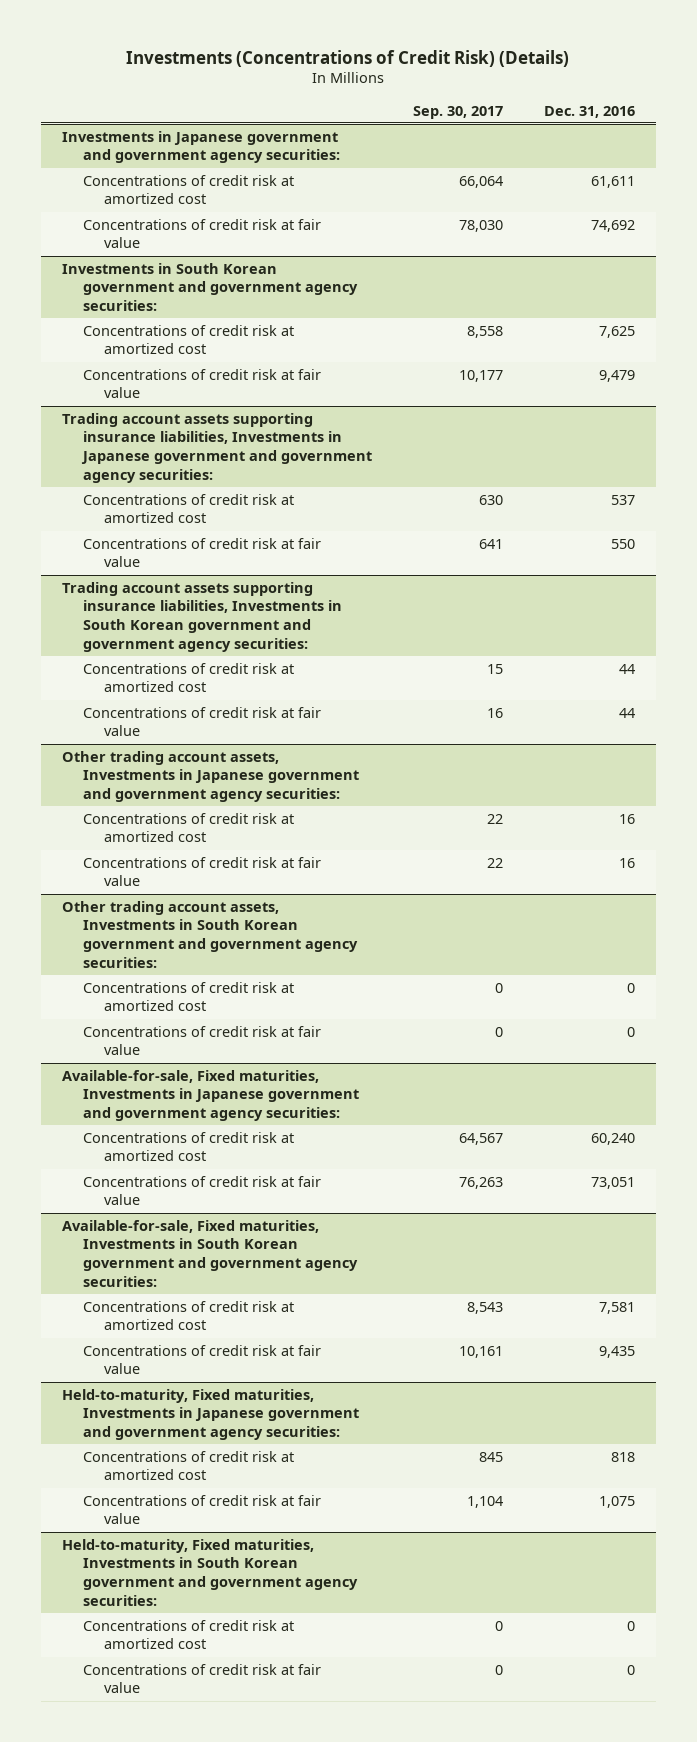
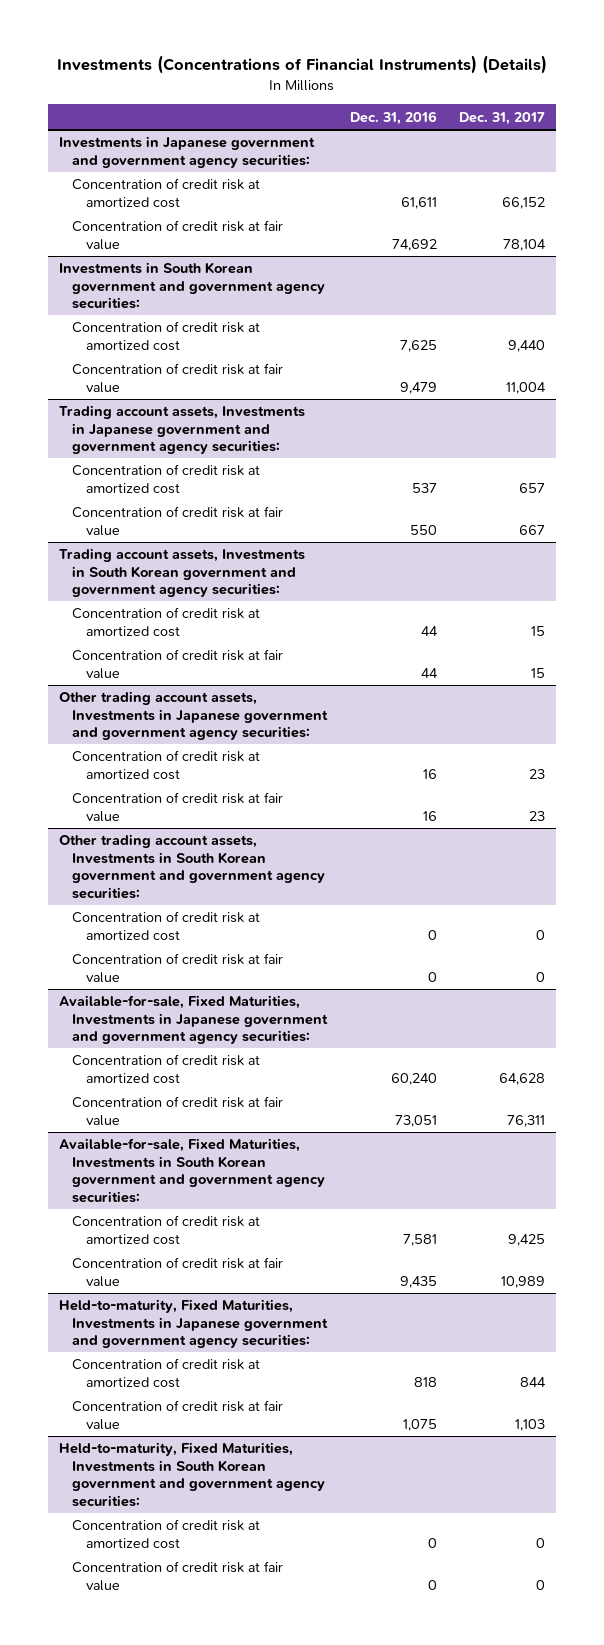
- Investments (Concentrations of Credit Risk) (Details)
+ Investments (Concentrations of Financial Instruments) (Details)
- | Sep. 30, 2017 | Dec. 31, 2016
+ | Dec. 31, 2016 | Dec. 31, 2017
@ Investments in Japanese government and government agency securities:
- Concentrations of credit risk at amortized cost | 66,064 | 61,611
- Concentrations of credit risk at fair value | 78,030 | 74,692
+ Concentration of credit risk at amortized cost | 61,611 | 66,152
+ Concentration of credit risk at fair value | 74,692 | 78,104
@ Investments in South Korean government and government agency securities:
- Concentrations of credit risk at amortized cost | 8,558 | 7,625
- Concentrations of credit risk at fair value | 10,177 | 9,479
- Trading account assets supporting insurance liabilities, Investments in Japanese government and government agency securities:
- Concentrations of credit risk at amortized cost | 630 | 537
- Concentrations of credit risk at fair value | 641 | 550
- Trading account assets supporting insurance liabilities, Investments in South Korean government and government agency securities:
- Concentrations of credit risk at amortized cost | 15 | 44
- Concentrations of credit risk at fair value | 16 | 44
@ Investments in South Korean government and government agency securities:
+ Concentration of credit risk at amortized cost | 7,625 | 9,440
+ Concentration of credit risk at fair value | 9,479 | 11,004
+ Trading account assets, Investments in Japanese government and government agency securities:
+ Concentration of credit risk at amortized cost | 537 | 657
+ Concentration of credit risk at fair value | 550 | 667
+ Trading account assets, Investments in South Korean government and government agency securities:
+ Concentration of credit risk at amortized cost | 44 | 15
+ Concentration of credit risk at fair value | 44 | 15
@ Other trading account assets, Investments in Japanese government and government agency securities:
- Concentrations of credit risk at amortized cost | 22 | 16
- Concentrations of credit risk at fair value | 22 | 16
+ Concentration of credit risk at amortized cost | 16 | 23
+ Concentration of credit risk at fair value | 16 | 23
@ Other trading account assets, Investments in South Korean government and government agency securities:
- Concentrations of credit risk at amortized cost | 0 | 0
- Concentrations of credit risk at fair value | 0 | 0
- Available-for-sale, Fixed maturities, Investments in Japanese government and government agency securities:
- Concentrations of credit risk at amortized cost | 64,567 | 60,240
- Concentrations of credit risk at fair value | 76,263 | 73,051
- Available-for-sale, Fixed maturities, Investments in South Korean government and government agency securities:
- Concentrations of credit risk at amortized cost | 8,543 | 7,581
- Concentrations of credit risk at fair value | 10,161 | 9,435
- Held-to-maturity, Fixed maturities, Investments in Japanese government and government agency securities:
- Concentrations of credit risk at amortized cost | 845 | 818
- Concentrations of credit risk at fair value | 1,104 | 1,075
- Held-to-maturity, Fixed maturities, Investments in South Korean government and government agency securities:
- Concentrations of credit risk at amortized cost | 0 | 0
- Concentrations of credit risk at fair value | 0 | 0
@ Other trading account assets, Investments in South Korean government and government agency securities:
+ Concentration of credit risk at amortized cost | 0 | 0
+ Concentration of credit risk at fair value | 0 | 0
+ Available-for-sale, Fixed Maturities, Investments in Japanese government and government agency securities:
+ Concentration of credit risk at amortized cost | 60,240 | 64,628
+ Concentration of credit risk at fair value | 73,051 | 76,311
+ Available-for-sale, Fixed Maturities, Investments in South Korean government and government agency securities:
+ Concentration of credit risk at amortized cost | 7,581 | 9,425
+ Concentration of credit risk at fair value | 9,435 | 10,989
+ Held-to-maturity, Fixed Maturities, Investments in Japanese government and government agency securities:
+ Concentration of credit risk at amortized cost | 818 | 844
+ Concentration of credit risk at fair value | 1,075 | 1,103
+ Held-to-maturity, Fixed Maturities, Investments in South Korean government and government agency securities:
+ Concentration of credit risk at amortized cost | 0 | 0
+ Concentration of credit risk at fair value | 0 | 0

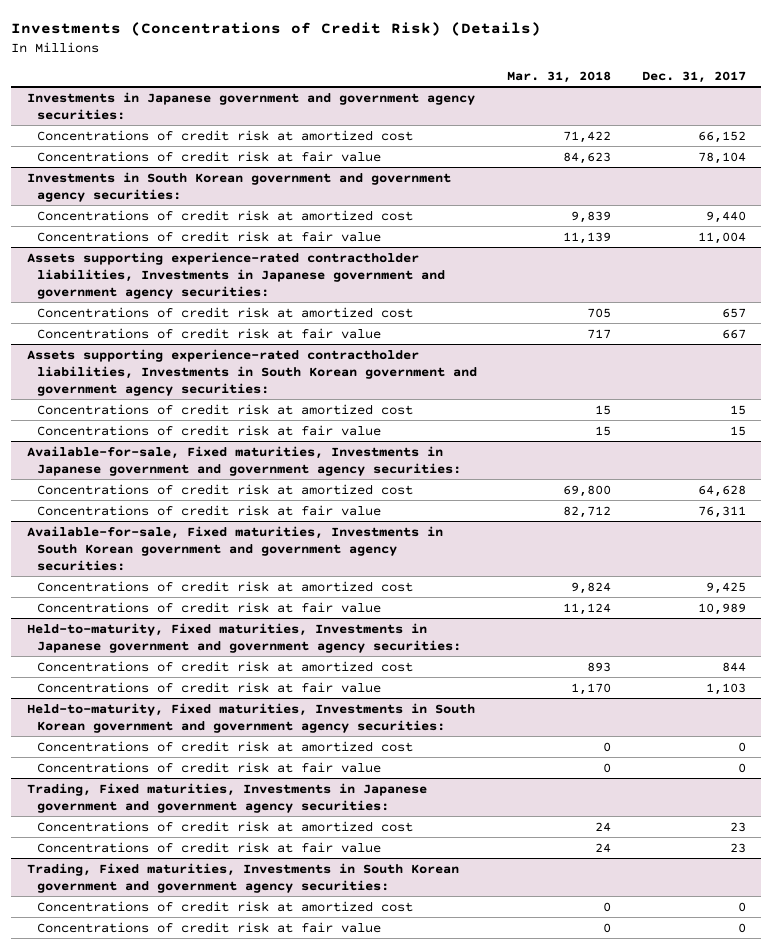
- Investments (Concentrations of Financial Instruments) (Details)
+ Investments (Concentrations of Credit Risk) (Details)
- | Dec. 31, 2016 | Dec. 31, 2017
+ | Mar. 31, 2018 | Dec. 31, 2017
@ Investments in Japanese government and government agency securities:
- Concentration of credit risk at amortized cost | 61,611 | 66,152
- Concentration of credit risk at fair value | 74,692 | 78,104
+ Concentrations of credit risk at amortized cost | 71,422 | 66,152
+ Concentrations of credit risk at fair value | 84,623 | 78,104
@ Investments in South Korean government and government agency securities:
- Concentration of credit risk at amortized cost | 7,625 | 9,440
- Concentration of credit risk at fair value | 9,479 | 11,004
- Trading account assets, Investments in Japanese government and government agency securities:
- Concentration of credit risk at amortized cost | 537 | 657
- Concentration of credit risk at fair value | 550 | 667
- Trading account assets, Investments in South Korean government and government agency securities:
- Concentration of credit risk at amortized cost | 44 | 15
- Concentration of credit risk at fair value | 44 | 15
- Other trading account assets, Investments in Japanese government and government agency securities:
- Concentration of credit risk at amortized cost | 16 | 23
- Concentration of credit risk at fair value | 16 | 23
- Other trading account assets, Investments in South Korean government and government agency securities:
- Concentration of credit risk at amortized cost | 0 | 0
- Concentration of credit risk at fair value | 0 | 0
- Available-for-sale, Fixed Maturities, Investments in Japanese government and government agency securities:
- Concentration of credit risk at amortized cost | 60,240 | 64,628
- Concentration of credit risk at fair value | 73,051 | 76,311
- Available-for-sale, Fixed Maturities, Investments in South Korean government and government agency securities:
- Concentration of credit risk at amortized cost | 7,581 | 9,425
- Concentration of credit risk at fair value | 9,435 | 10,989
- Held-to-maturity, Fixed Maturities, Investments in Japanese government and government agency securities:
- Concentration of credit risk at amortized cost | 818 | 844
- Concentration of credit risk at fair value | 1,075 | 1,103
- Held-to-maturity, Fixed Maturities, Investments in South Korean government and government agency securities:
- Concentration of credit risk at amortized cost | 0 | 0
- Concentration of credit risk at fair value | 0 | 0
@ Investments in South Korean government and government agency securities:
+ Concentrations of credit risk at amortized cost | 9,839 | 9,440
+ Concentrations of credit risk at fair value | 11,139 | 11,004
+ Assets supporting experience-rated contractholder liabilities, Investments in Japanese government and government agency securities:
+ Concentrations of credit risk at amortized cost | 705 | 657
+ Concentrations of credit risk at fair value | 717 | 667
+ Assets supporting experience-rated contractholder liabilities, Investments in South Korean government and government agency securities:
+ Concentrations of credit risk at amortized cost | 15 | 15
+ Concentrations of credit risk at fair value | 15 | 15
+ Available-for-sale, Fixed maturities, Investments in Japanese government and government agency securities:
+ Concentrations of credit risk at amortized cost | 69,800 | 64,628
+ Concentrations of credit risk at fair value | 82,712 | 76,311
+ Available-for-sale, Fixed maturities, Investments in South Korean government and government agency securities:
+ Concentrations of credit risk at amortized cost | 9,824 | 9,425
+ Concentrations of credit risk at fair value | 11,124 | 10,989
+ Held-to-maturity, Fixed maturities, Investments in Japanese government and government agency securities:
+ Concentrations of credit risk at amortized cost | 893 | 844
+ Concentrations of credit risk at fair value | 1,170 | 1,103
+ Held-to-maturity, Fixed maturities, Investments in South Korean government and government agency securities:
+ Concentrations of credit risk at amortized cost | 0 | 0
+ Concentrations of credit risk at fair value | 0 | 0
+ Trading, Fixed maturities, Investments in Japanese government and government agency securities:
+ Concentrations of credit risk at amortized cost | 24 | 23
+ Concentrations of credit risk at fair value | 24 | 23
+ Trading, Fixed maturities, Investments in South Korean government and government agency securities:
+ Concentrations of credit risk at amortized cost | 0 | 0
+ Concentrations of credit risk at fair value | 0 | 0

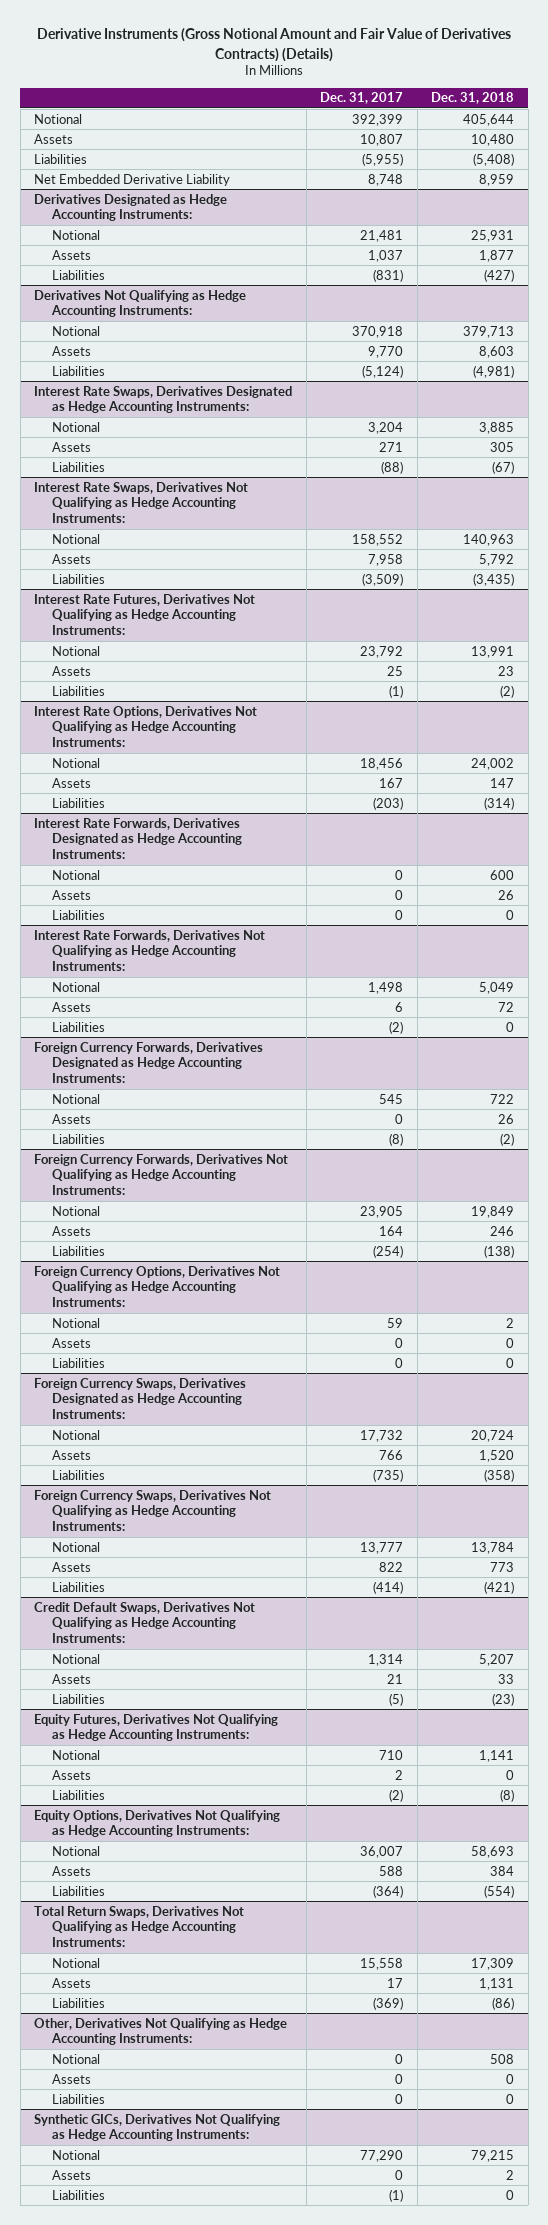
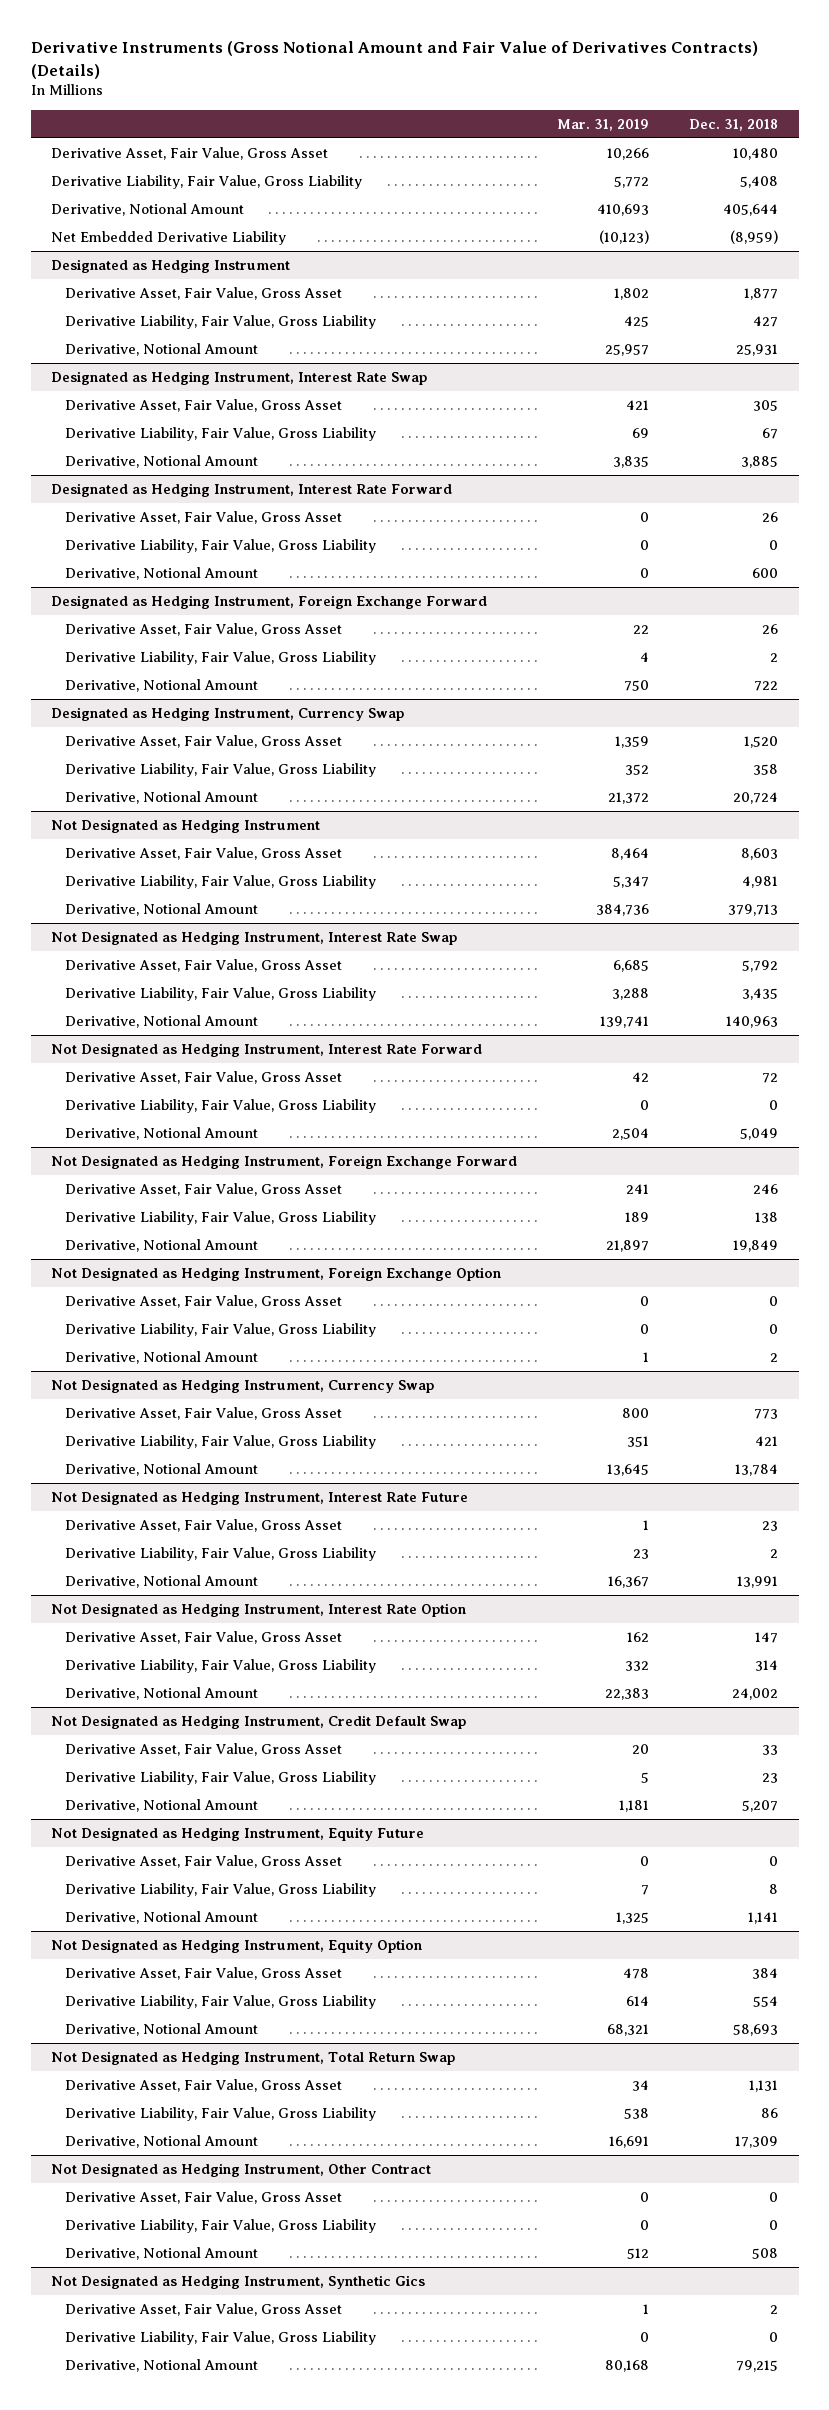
- | Dec. 31, 2017 | Dec. 31, 2018
+ | Mar. 31, 2019 | Dec. 31, 2018
- Notional | 392,399 | 405,644
- Assets | 10,807 | 10,480
- Liabilities | (5,955) | (5,408)
- Net Embedded Derivative Liability | 8,748 | 8,959
- Derivatives Designated as Hedge Accounting Instruments:
- Notional | 21,481 | 25,931
- Assets | 1,037 | 1,877
- Liabilities | (831) | (427)
- Derivatives Not Qualifying as Hedge Accounting Instruments:
- Notional | 370,918 | 379,713
- Assets | 9,770 | 8,603
- Liabilities | (5,124) | (4,981)
- Interest Rate Swaps, Derivatives Designated as Hedge Accounting Instruments:
- Notional | 3,204 | 3,885
- Assets | 271 | 305
- Liabilities | (88) | (67)
- Interest Rate Swaps, Derivatives Not Qualifying as Hedge Accounting Instruments:
- Notional | 158,552 | 140,963
- Assets | 7,958 | 5,792
- Liabilities | (3,509) | (3,435)
- Interest Rate Futures, Derivatives Not Qualifying as Hedge Accounting Instruments:
- Notional | 23,792 | 13,991
- Assets | 25 | 23
- Liabilities | (1) | (2)
- Interest Rate Options, Derivatives Not Qualifying as Hedge Accounting Instruments:
- Notional | 18,456 | 24,002
- Assets | 167 | 147
- Liabilities | (203) | (314)
- Interest Rate Forwards, Derivatives Designated as Hedge Accounting Instruments:
- Notional | 0 | 600
- Assets | 0 | 26
- Liabilities | 0 | 0
- Interest Rate Forwards, Derivatives Not Qualifying as Hedge Accounting Instruments:
- Notional | 1,498 | 5,049
- Assets | 6 | 72
- Liabilities | (2) | 0
- Foreign Currency Forwards, Derivatives Designated as Hedge Accounting Instruments:
- Notional | 545 | 722
- Assets | 0 | 26
- Liabilities | (8) | (2)
- Foreign Currency Forwards, Derivatives Not Qualifying as Hedge Accounting Instruments:
- Notional | 23,905 | 19,849
- Assets | 164 | 246
- Liabilities | (254) | (138)
- Foreign Currency Options, Derivatives Not Qualifying as Hedge Accounting Instruments:
- Notional | 59 | 2
- Assets | 0 | 0
- Liabilities | 0 | 0
- Foreign Currency Swaps, Derivatives Designated as Hedge Accounting Instruments:
- Notional | 17,732 | 20,724
- Assets | 766 | 1,520
- Liabilities | (735) | (358)
- Foreign Currency Swaps, Derivatives Not Qualifying as Hedge Accounting Instruments:
- Notional | 13,777 | 13,784
- Assets | 822 | 773
- Liabilities | (414) | (421)
- Credit Default Swaps, Derivatives Not Qualifying as Hedge Accounting Instruments:
- Notional | 1,314 | 5,207
- Assets | 21 | 33
- Liabilities | (5) | (23)
- Equity Futures, Derivatives Not Qualifying as Hedge Accounting Instruments:
- Notional | 710 | 1,141
- Assets | 2 | 0
- Liabilities | (2) | (8)
- Equity Options, Derivatives Not Qualifying as Hedge Accounting Instruments:
- Notional | 36,007 | 58,693
- Assets | 588 | 384
- Liabilities | (364) | (554)
- Total Return Swaps, Derivatives Not Qualifying as Hedge Accounting Instruments:
- Notional | 15,558 | 17,309
- Assets | 17 | 1,131
- Liabilities | (369) | (86)
- Other, Derivatives Not Qualifying as Hedge Accounting Instruments:
- Notional | 0 | 508
- Assets | 0 | 0
- Liabilities | 0 | 0
- Synthetic GICs, Derivatives Not Qualifying as Hedge Accounting Instruments:
- Notional | 77,290 | 79,215
- Assets | 0 | 2
- Liabilities | (1) | 0
+ Derivative Asset, Fair Value, Gross Asset | 10,266 | 10,480
+ Derivative Liability, Fair Value, Gross Liability | 5,772 | 5,408
+ Derivative, Notional Amount | 410,693 | 405,644
+ Net Embedded Derivative Liability | (10,123) | (8,959)
+ Designated as Hedging Instrument
+ Derivative Asset, Fair Value, Gross Asset | 1,802 | 1,877
+ Derivative Liability, Fair Value, Gross Liability | 425 | 427
+ Derivative, Notional Amount | 25,957 | 25,931
+ Designated as Hedging Instrument, Interest Rate Swap
+ Derivative Asset, Fair Value, Gross Asset | 421 | 305
+ Derivative Liability, Fair Value, Gross Liability | 69 | 67
+ Derivative, Notional Amount | 3,835 | 3,885
+ Designated as Hedging Instrument, Interest Rate Forward
+ Derivative Asset, Fair Value, Gross Asset | 0 | 26
+ Derivative Liability, Fair Value, Gross Liability | 0 | 0
+ Derivative, Notional Amount | 0 | 600
+ Designated as Hedging Instrument, Foreign Exchange Forward
+ Derivative Asset, Fair Value, Gross Asset | 22 | 26
+ Derivative Liability, Fair Value, Gross Liability | 4 | 2
+ Derivative, Notional Amount | 750 | 722
+ Designated as Hedging Instrument, Currency Swap
+ Derivative Asset, Fair Value, Gross Asset | 1,359 | 1,520
+ Derivative Liability, Fair Value, Gross Liability | 352 | 358
+ Derivative, Notional Amount | 21,372 | 20,724
+ Not Designated as Hedging Instrument
+ Derivative Asset, Fair Value, Gross Asset | 8,464 | 8,603
+ Derivative Liability, Fair Value, Gross Liability | 5,347 | 4,981
+ Derivative, Notional Amount | 384,736 | 379,713
+ Not Designated as Hedging Instrument, Interest Rate Swap
+ Derivative Asset, Fair Value, Gross Asset | 6,685 | 5,792
+ Derivative Liability, Fair Value, Gross Liability | 3,288 | 3,435
+ Derivative, Notional Amount | 139,741 | 140,963
+ Not Designated as Hedging Instrument, Interest Rate Forward
+ Derivative Asset, Fair Value, Gross Asset | 42 | 72
+ Derivative Liability, Fair Value, Gross Liability | 0 | 0
+ Derivative, Notional Amount | 2,504 | 5,049
+ Not Designated as Hedging Instrument, Foreign Exchange Forward
+ Derivative Asset, Fair Value, Gross Asset | 241 | 246
+ Derivative Liability, Fair Value, Gross Liability | 189 | 138
+ Derivative, Notional Amount | 21,897 | 19,849
+ Not Designated as Hedging Instrument, Foreign Exchange Option
+ Derivative Asset, Fair Value, Gross Asset | 0 | 0
+ Derivative Liability, Fair Value, Gross Liability | 0 | 0
+ Derivative, Notional Amount | 1 | 2
+ Not Designated as Hedging Instrument, Currency Swap
+ Derivative Asset, Fair Value, Gross Asset | 800 | 773
+ Derivative Liability, Fair Value, Gross Liability | 351 | 421
+ Derivative, Notional Amount | 13,645 | 13,784
+ Not Designated as Hedging Instrument, Interest Rate Future
+ Derivative Asset, Fair Value, Gross Asset | 1 | 23
+ Derivative Liability, Fair Value, Gross Liability | 23 | 2
+ Derivative, Notional Amount | 16,367 | 13,991
+ Not Designated as Hedging Instrument, Interest Rate Option
+ Derivative Asset, Fair Value, Gross Asset | 162 | 147
+ Derivative Liability, Fair Value, Gross Liability | 332 | 314
+ Derivative, Notional Amount | 22,383 | 24,002
+ Not Designated as Hedging Instrument, Credit Default Swap
+ Derivative Asset, Fair Value, Gross Asset | 20 | 33
+ Derivative Liability, Fair Value, Gross Liability | 5 | 23
+ Derivative, Notional Amount | 1,181 | 5,207
+ Not Designated as Hedging Instrument, Equity Future
+ Derivative Asset, Fair Value, Gross Asset | 0 | 0
+ Derivative Liability, Fair Value, Gross Liability | 7 | 8
+ Derivative, Notional Amount | 1,325 | 1,141
+ Not Designated as Hedging Instrument, Equity Option
+ Derivative Asset, Fair Value, Gross Asset | 478 | 384
+ Derivative Liability, Fair Value, Gross Liability | 614 | 554
+ Derivative, Notional Amount | 68,321 | 58,693
+ Not Designated as Hedging Instrument, Total Return Swap
+ Derivative Asset, Fair Value, Gross Asset | 34 | 1,131
+ Derivative Liability, Fair Value, Gross Liability | 538 | 86
+ Derivative, Notional Amount | 16,691 | 17,309
+ Not Designated as Hedging Instrument, Other Contract
+ Derivative Asset, Fair Value, Gross Asset | 0 | 0
+ Derivative Liability, Fair Value, Gross Liability | 0 | 0
+ Derivative, Notional Amount | 512 | 508
+ Not Designated as Hedging Instrument, Synthetic Gics
+ Derivative Asset, Fair Value, Gross Asset | 1 | 2
+ Derivative Liability, Fair Value, Gross Liability | 0 | 0
+ Derivative, Notional Amount | 80,168 | 79,215

